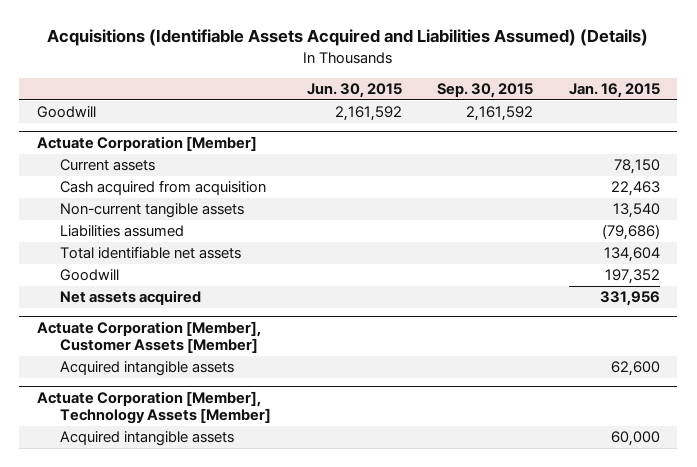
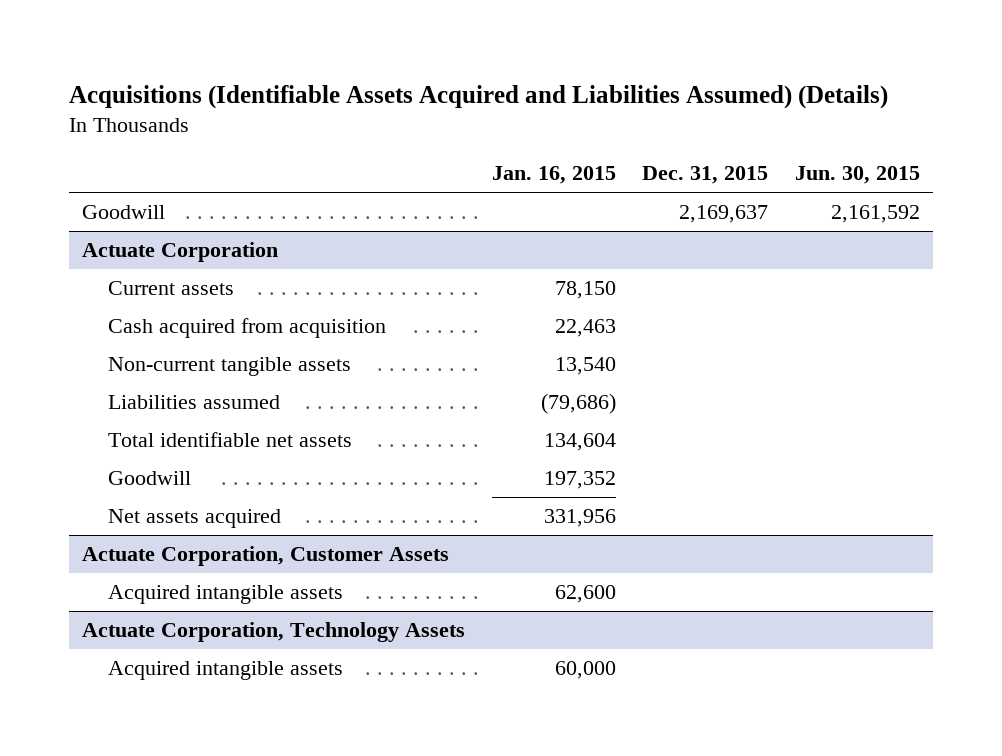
- | Jun. 30, 2015 | Sep. 30, 2015 | Jan. 16, 2015
+ | Jan. 16, 2015 | Dec. 31, 2015 | Jun. 30, 2015
- Actuate Corporation [Member]
+ Actuate Corporation
- Actuate Corporation [Member], Customer Assets [Member]
+ Actuate Corporation, Customer Assets
- Actuate Corporation [Member], Technology Assets [Member]
+ Actuate Corporation, Technology Assets

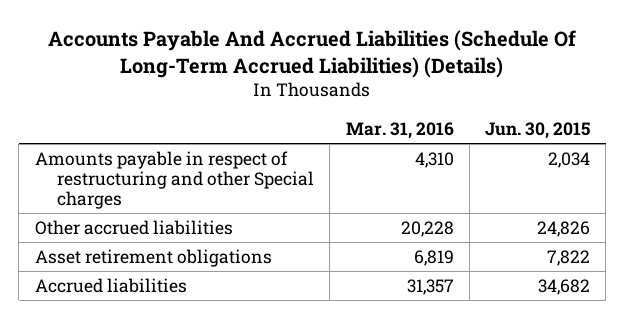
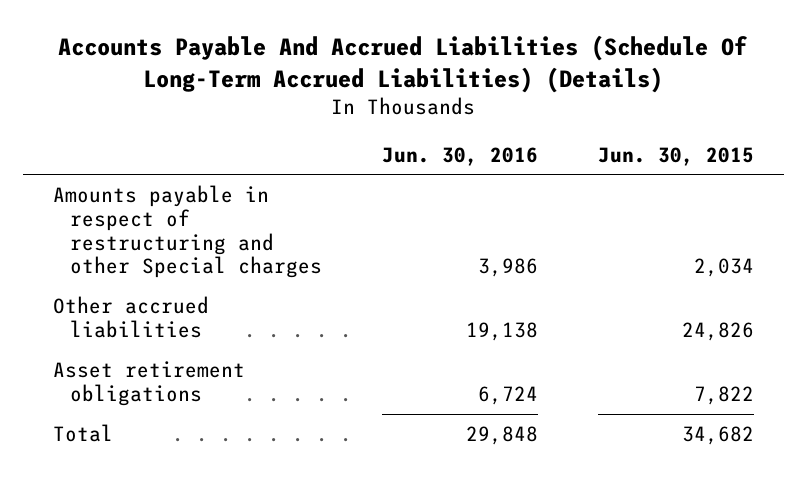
- | Mar. 31, 2016 | Jun. 30, 2015
+ | Jun. 30, 2016 | Jun. 30, 2015
- Accrued liabilities | 31,357 | 34,682
+ Total | 29,848 | 34,682

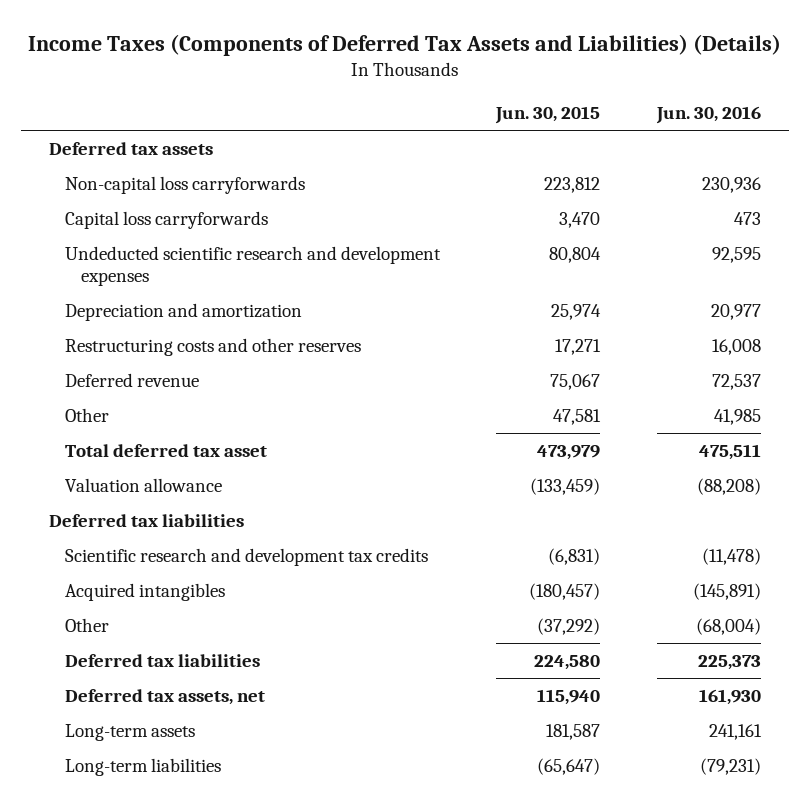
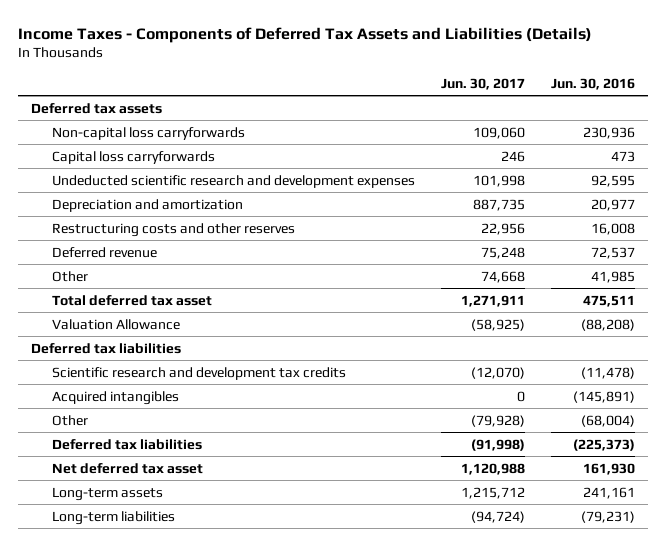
- Income Taxes (Components of Deferred Tax Assets and Liabilities) (Details)
+ Income Taxes - Components of Deferred Tax Assets and Liabilities (Details)
- | Jun. 30, 2015 | Jun. 30, 2016
+ | Jun. 30, 2017 | Jun. 30, 2016
- Valuation allowance | (133,459) | (88,208)
+ Valuation Allowance | (58,925) | (88,208)
- Deferred tax liabilities | 224,580 | 225,373
- Deferred tax assets, net | 115,940 | 161,930
+ Deferred tax liabilities | (91,998) | (225,373)
+ Net deferred tax asset | 1,120,988 | 161,930

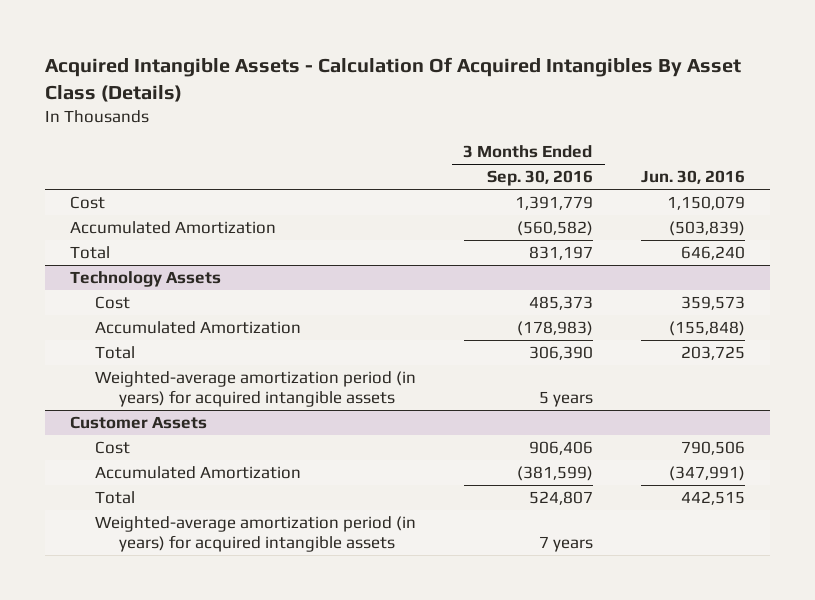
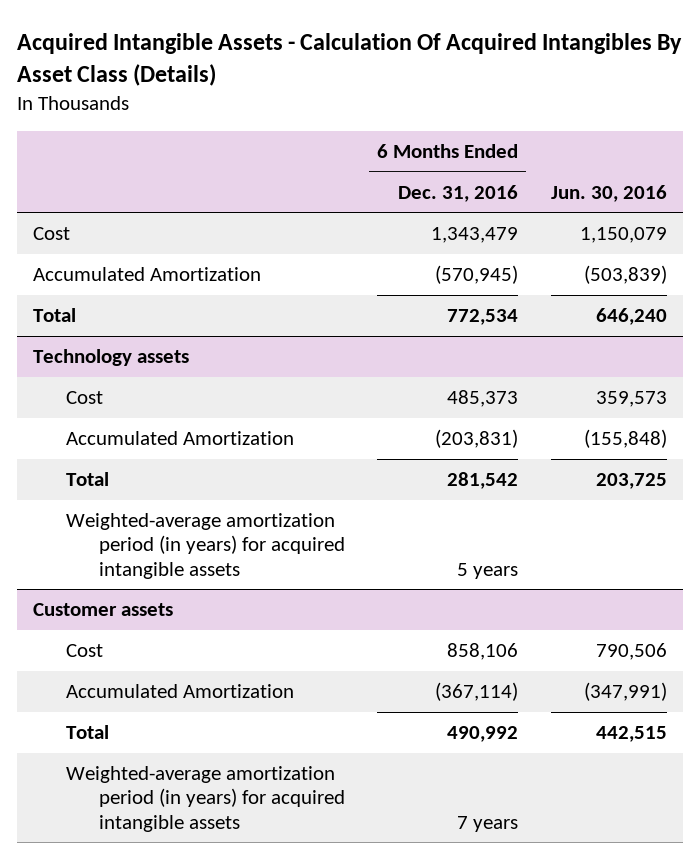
- | 3 Months Ended Sep. 30, 2016 | Jun. 30, 2016
+ | 6 Months Ended Dec. 31, 2016 | Jun. 30, 2016
- Technology Assets
+ Technology assets
- Customer Assets
+ Customer assets

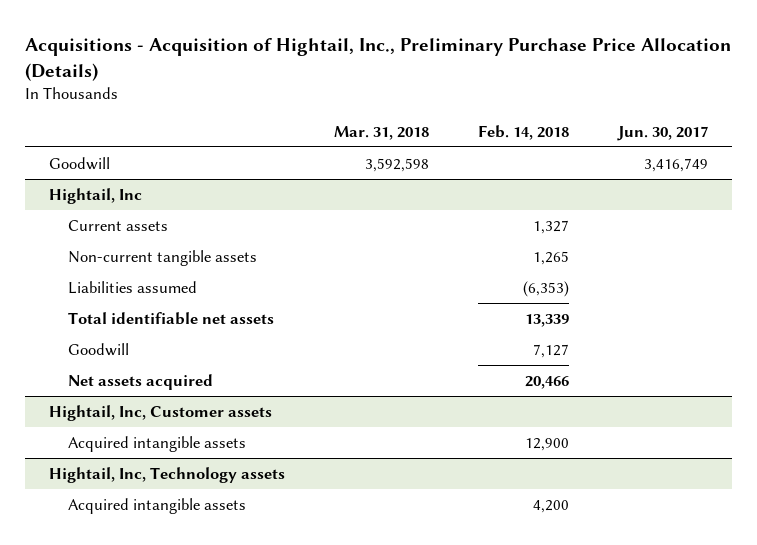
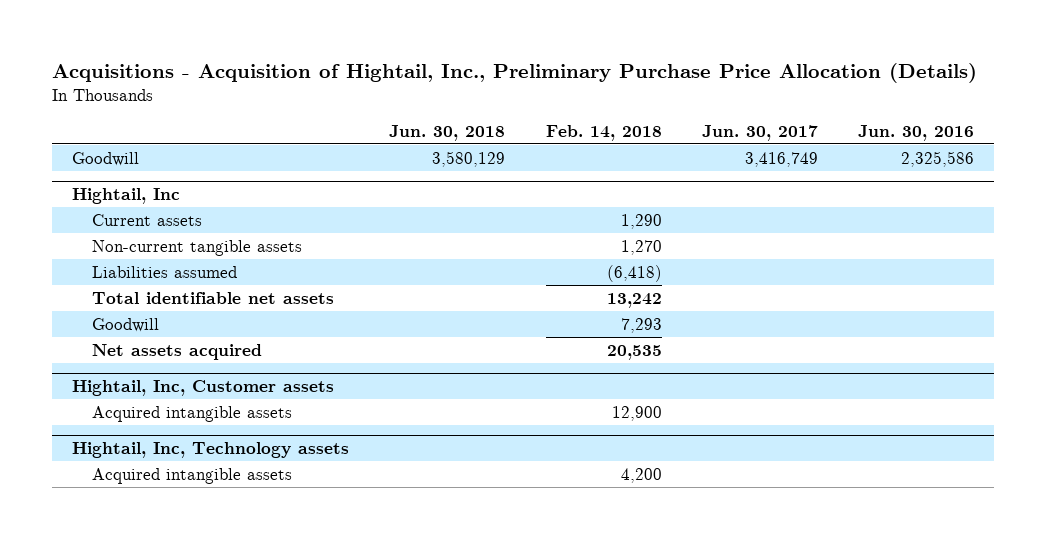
- | Mar. 31, 2018 | Feb. 14, 2018 | Jun. 30, 2017
+ | Jun. 30, 2018 | Feb. 14, 2018 | Jun. 30, 2017 | Jun. 30, 2016
@ Hightail, Inc
- Current assets | | 1,327 |
- Non-current tangible assets | | 1,265 |
- Liabilities assumed | | (6,353) |
- Total identifiable net assets | | 13,339 |
- Goodwill | | 7,127 |
- Net assets acquired | | 20,466 |
+ Current assets | | 1,290 | |
+ Non-current tangible assets | | 1,270 | |
+ Liabilities assumed | | (6,418) | |
+ Total identifiable net assets | | 13,242 | |
+ Goodwill | | 7,293 | |
+ Net assets acquired | | 20,535 | |

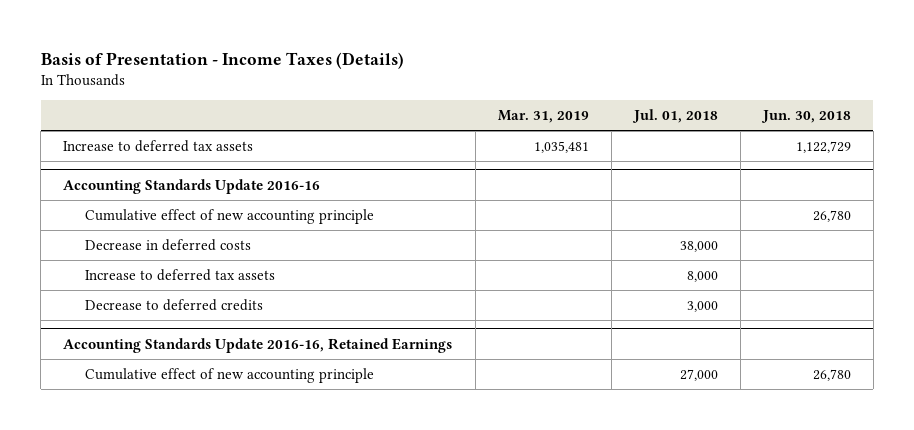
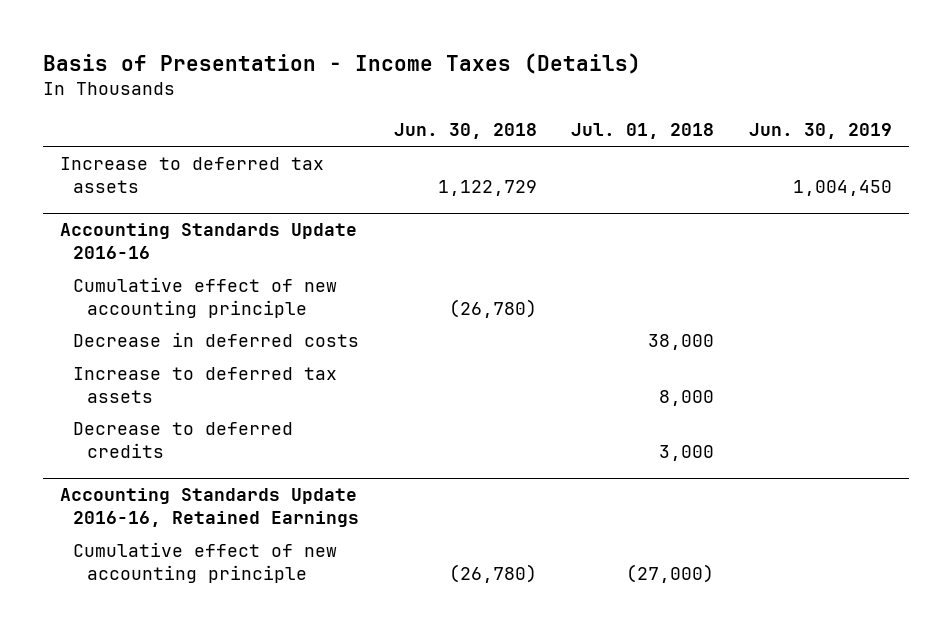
- | Mar. 31, 2019 | Jul. 01, 2018 | Jun. 30, 2018
+ | Jun. 30, 2018 | Jul. 01, 2018 | Jun. 30, 2019
@ Accounting Standards Update 2016-16
- Cumulative effect of new accounting principle | | | 26,780
+ Cumulative effect of new accounting principle | (26,780) | |
@ Accounting Standards Update 2016-16, Retained Earnings
- Cumulative effect of new accounting principle | | 27,000 | 26,780
+ Cumulative effect of new accounting principle | (26,780) | (27,000) |

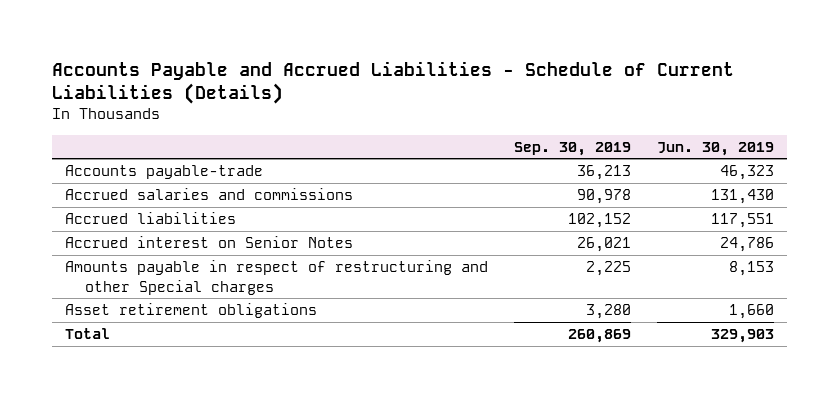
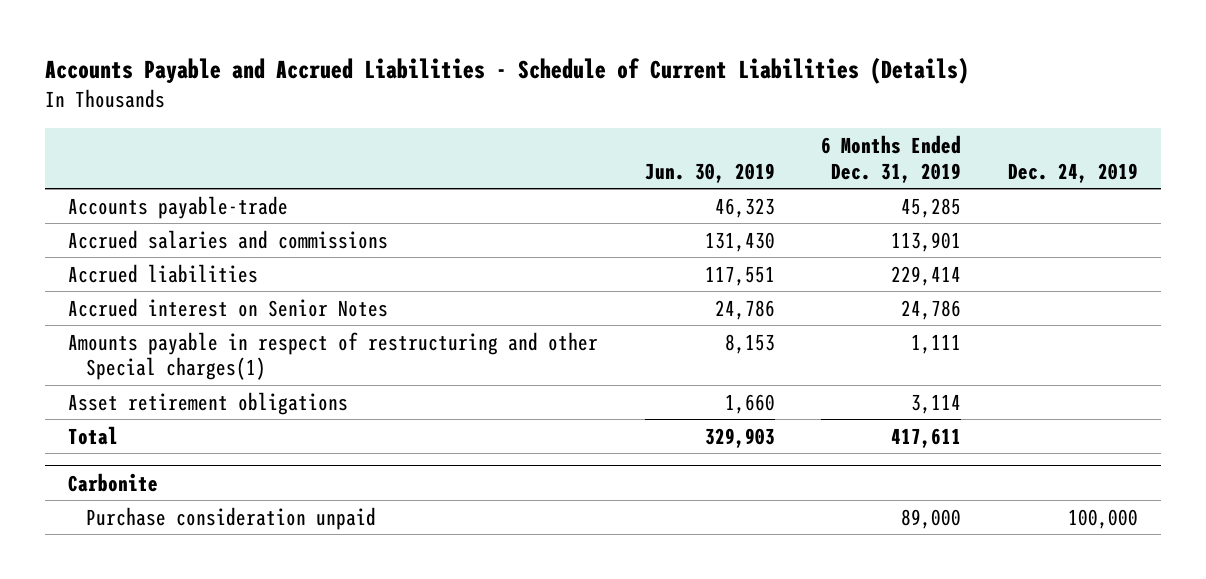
- | Sep. 30, 2019 | Jun. 30, 2019
+ | Jun. 30, 2019 | 6 Months Ended Dec. 31, 2019 | Dec. 24, 2019
- Amounts payable in respect of restructuring and other Special charges | 2,225 | 8,153
+ Amounts payable in respect of restructuring and other Special charges(1) | 8,153 | 1,111 |
+ Carbonite
+ Purchase consideration unpaid | | 89,000 | 100,000

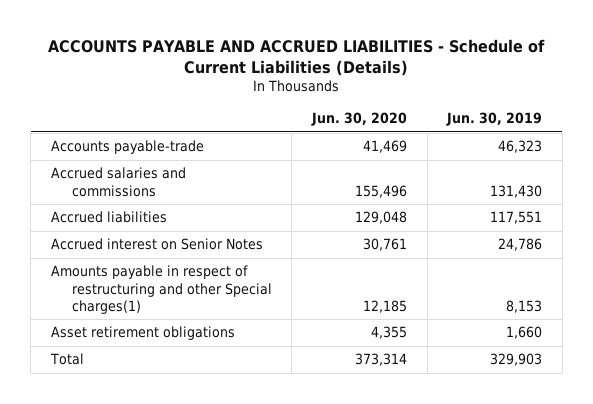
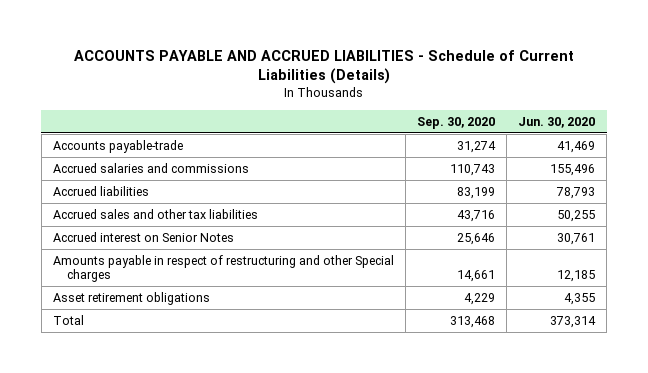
- | Jun. 30, 2020 | Jun. 30, 2019
+ | Sep. 30, 2020 | Jun. 30, 2020
- Accrued liabilities | 129,048 | 117,551
+ Accrued liabilities | 83,199 | 78,793
+ Accrued sales and other tax liabilities | 43,716 | 50,255
- Amounts payable in respect of restructuring and other Special charges(1) | 12,185 | 8,153
+ Amounts payable in respect of restructuring and other Special charges | 14,661 | 12,185

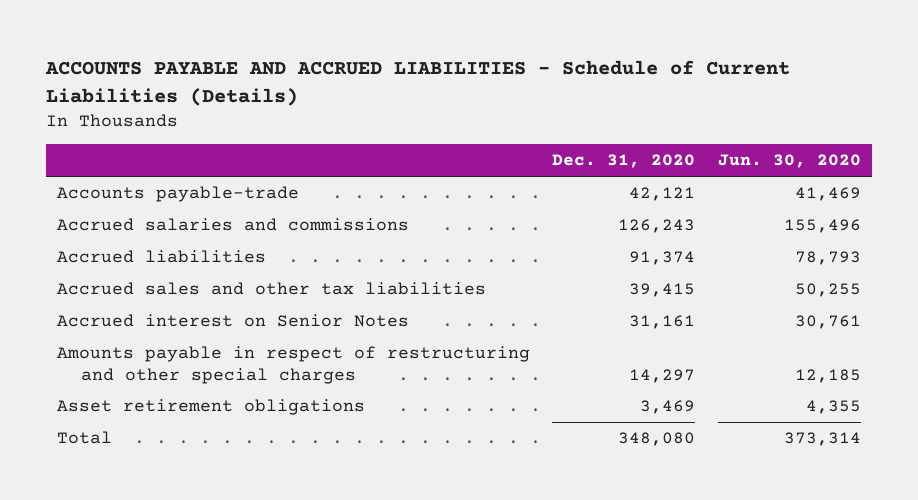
- | Sep. 30, 2020 | Jun. 30, 2020
+ | Dec. 31, 2020 | Jun. 30, 2020
- Amounts payable in respect of restructuring and other Special charges | 14,661 | 12,185
+ Amounts payable in respect of restructuring and other special charges | 14,297 | 12,185

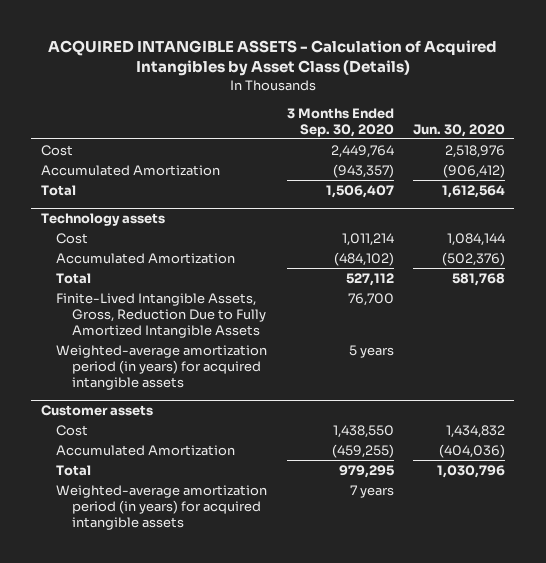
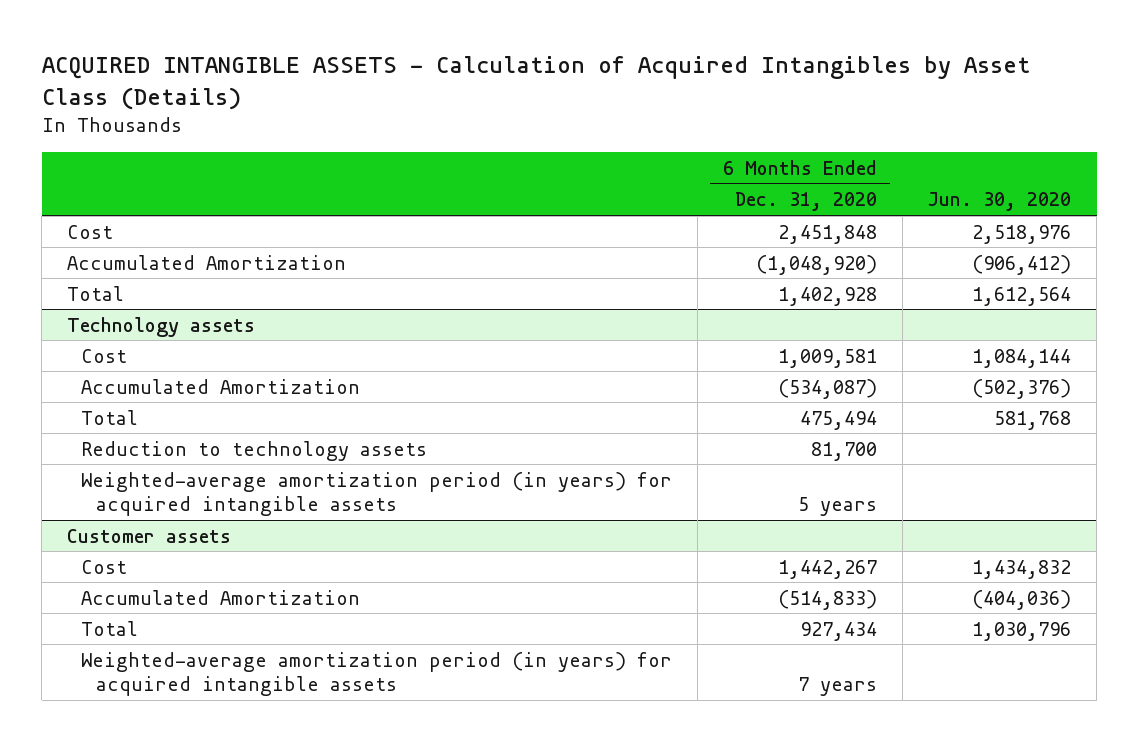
- | 3 Months Ended Sep. 30, 2020 | Jun. 30, 2020
+ | 6 Months Ended Dec. 31, 2020 | Jun. 30, 2020
@ Technology assets
- Finite-Lived Intangible Assets, Gross, Reduction Due to Fully Amortized Intangible Assets | 76,700 |
+ Reduction to technology assets | 81,700 |

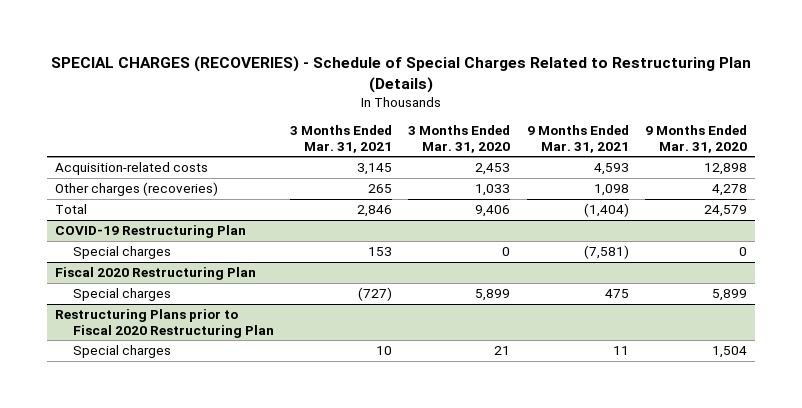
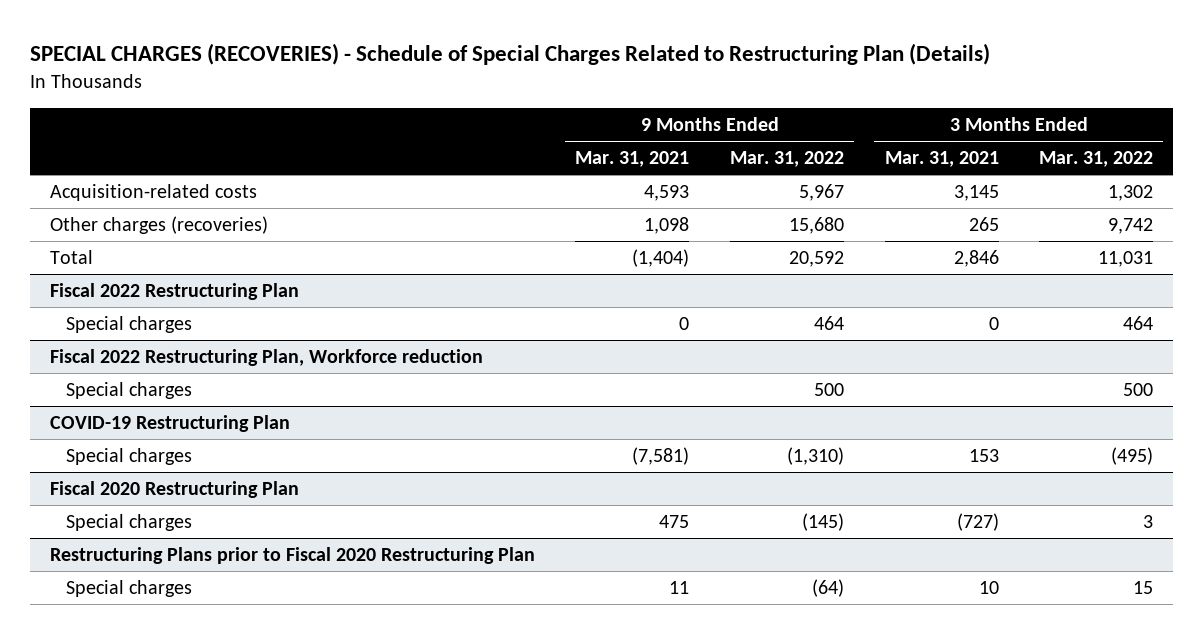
- | 3 Months Ended Mar. 31, 2021 | 3 Months Ended Mar. 31, 2020 | 9 Months Ended Mar. 31, 2021 | 9 Months Ended Mar. 31, 2020
+ | 9 Months Ended Mar. 31, 2021 | 9 Months Ended Mar. 31, 2022 | 3 Months Ended Mar. 31, 2021 | 3 Months Ended Mar. 31, 2022
+ Fiscal 2022 Restructuring Plan
+ Special charges | 0 | 464 | 0 | 464
+ Fiscal 2022 Restructuring Plan, Workforce reduction
+ Special charges | | 500 | | 500

